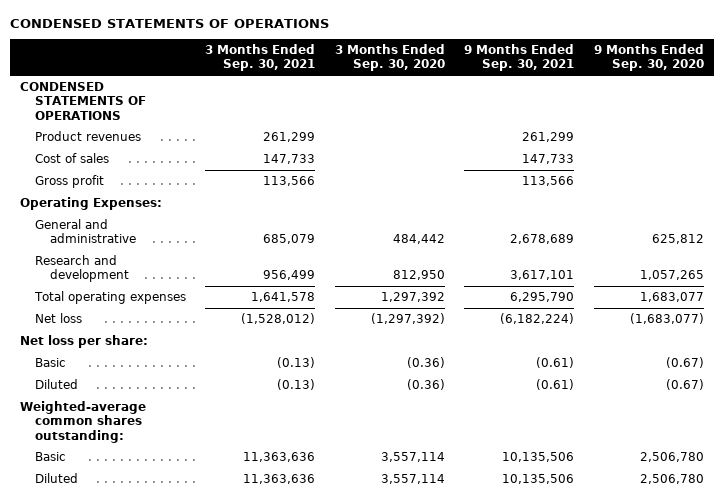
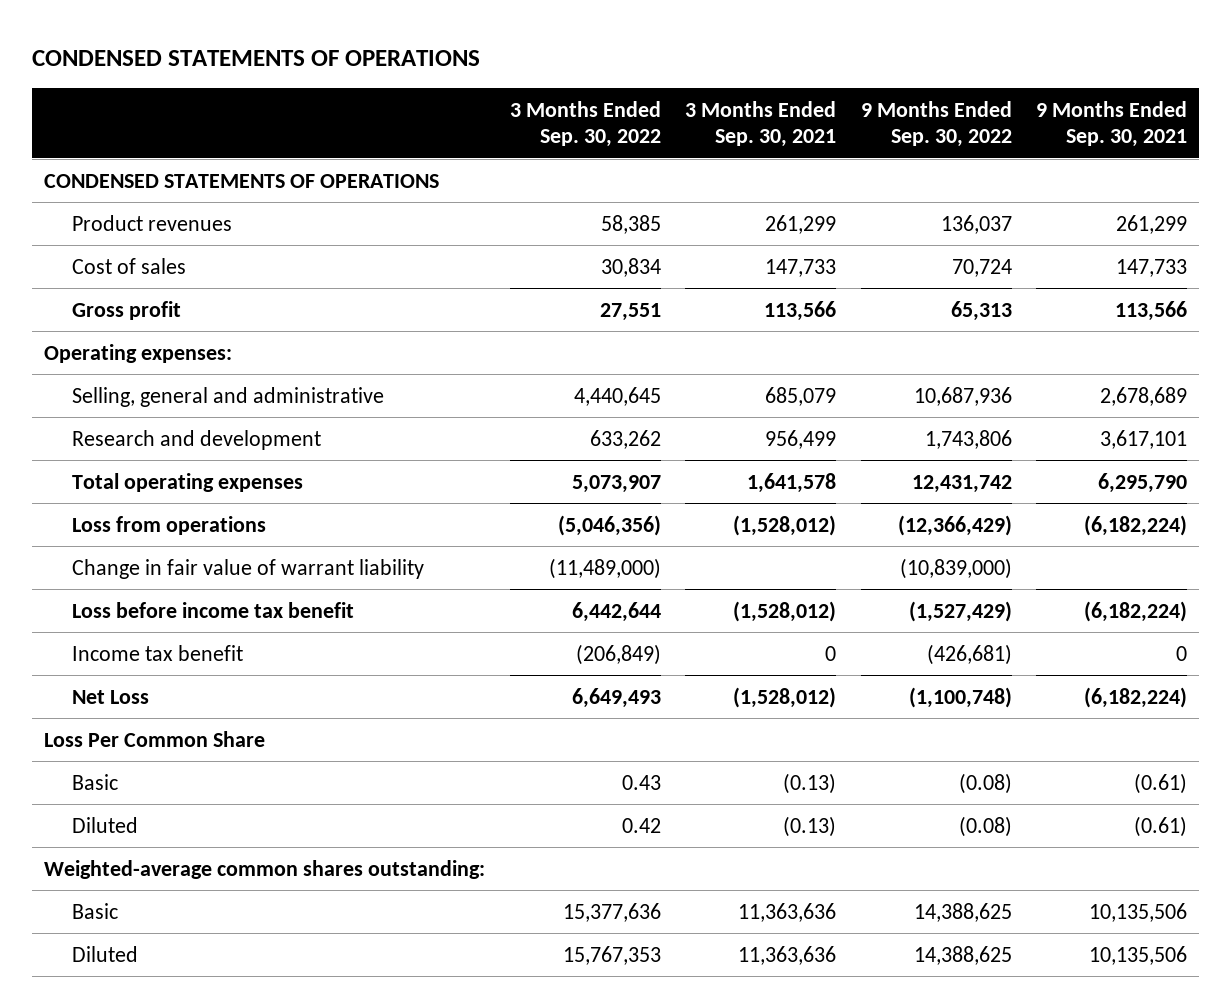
- | 3 Months Ended Sep. 30, 2021 | 3 Months Ended Sep. 30, 2020 | 9 Months Ended Sep. 30, 2021 | 9 Months Ended Sep. 30, 2020
+ | 3 Months Ended Sep. 30, 2022 | 3 Months Ended Sep. 30, 2021 | 9 Months Ended Sep. 30, 2022 | 9 Months Ended Sep. 30, 2021
- Operating Expenses:
- General and administrative | 685,079 | 484,442 | 2,678,689 | 625,812
+ Operating expenses:
+ Selling, general and administrative | 4,440,645 | 685,079 | 10,687,936 | 2,678,689
- Net loss | (1,528,012) | (1,297,392) | (6,182,224) | (1,683,077)
- Net loss per share:
+ Loss from operations | (5,046,356) | (1,528,012) | (12,366,429) | (6,182,224)
+ Change in fair value of warrant liability | (11,489,000) | | (10,839,000) |
+ Loss before income tax benefit | 6,442,644 | (1,528,012) | (1,527,429) | (6,182,224)
+ Income tax benefit | (206,849) | 0 | (426,681) | 0
+ Net Loss | 6,649,493 | (1,528,012) | (1,100,748) | (6,182,224)
+ Loss Per Common Share

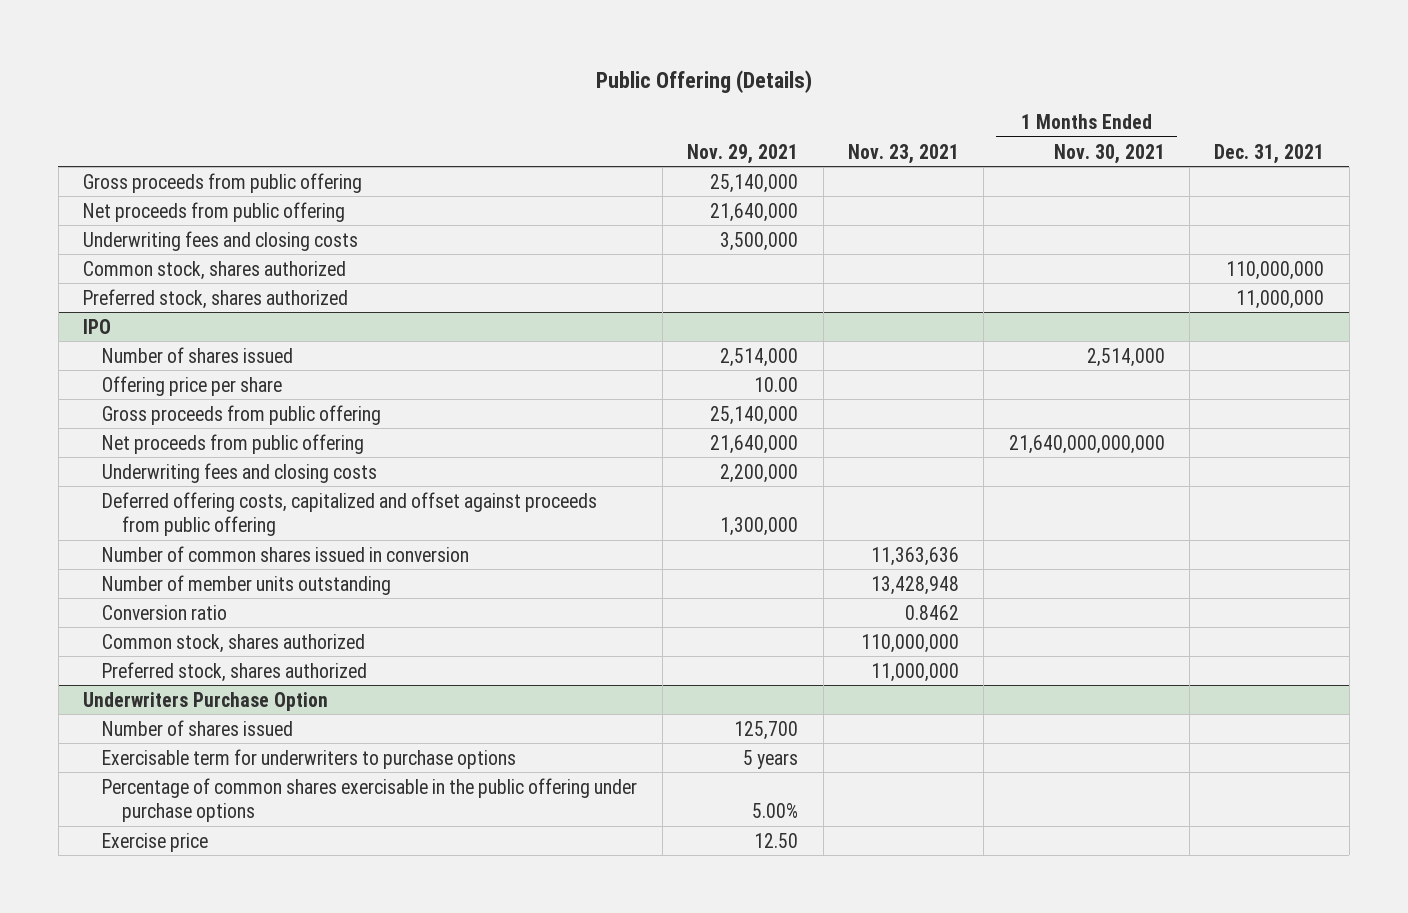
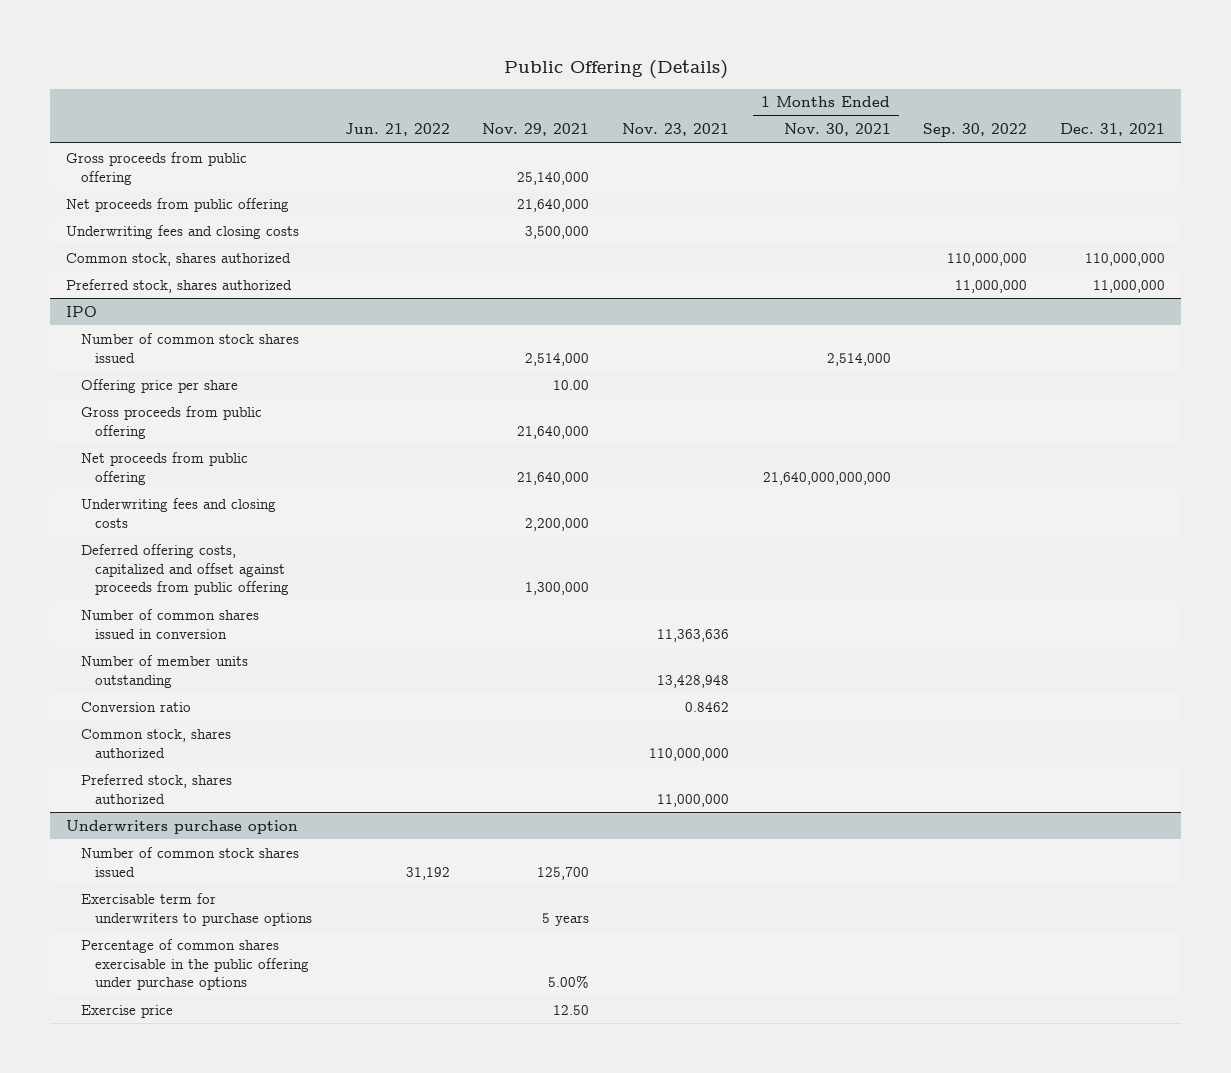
- | Nov. 29, 2021 | Nov. 23, 2021 | 1 Months Ended Nov. 30, 2021 | Dec. 31, 2021
+ | Jun. 21, 2022 | Nov. 29, 2021 | Nov. 23, 2021 | 1 Months Ended Nov. 30, 2021 | Sep. 30, 2022 | Dec. 31, 2021
@ IPO
- Number of shares issued | 2,514,000 | | 2,514,000 |
+ Number of common stock shares issued | | 2,514,000 | | 2,514,000 | |
- Gross proceeds from public offering | 25,140,000 | | |
+ Gross proceeds from public offering | | 21,640,000 | | | |
- Underwriters Purchase Option
- Number of shares issued | 125,700 | | |
+ Underwriters purchase option
+ Number of common stock shares issued | 31,192 | 125,700 | | | |

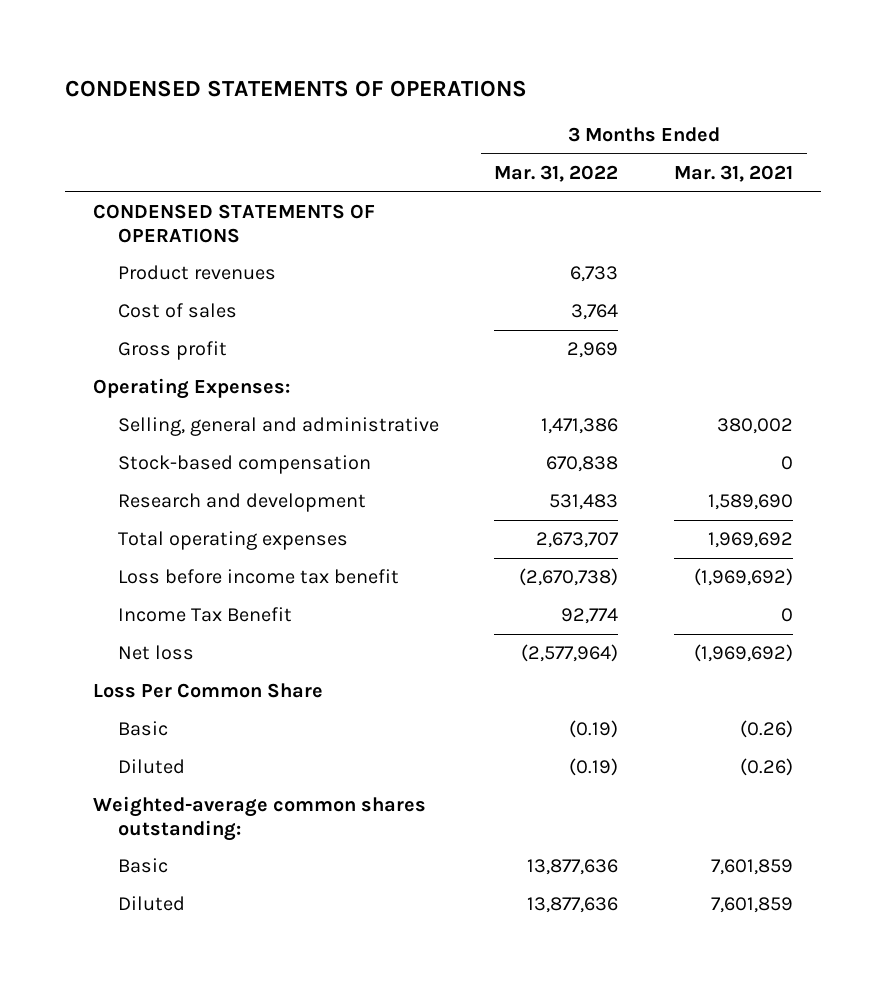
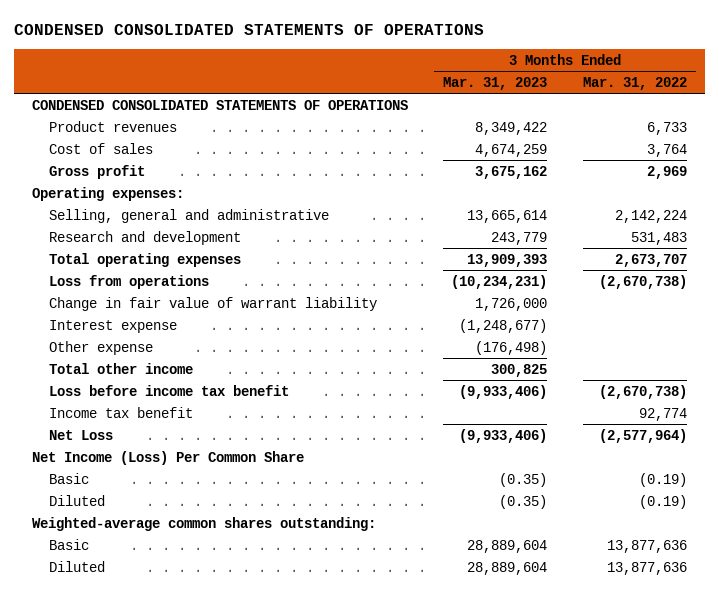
- CONDENSED STATEMENTS OF OPERATIONS
+ CONDENSED CONSOLIDATED STATEMENTS OF OPERATIONS
- | 3 Months Ended Mar. 31, 2022 | 3 Months Ended Mar. 31, 2021
+ | 3 Months Ended Mar. 31, 2023 | 3 Months Ended Mar. 31, 2022
- CONDENSED STATEMENTS OF OPERATIONS
+ CONDENSED CONSOLIDATED STATEMENTS OF OPERATIONS
- Operating Expenses:
- Selling, general and administrative | 1,471,386 | 380,002
- Stock-based compensation | 670,838 | 0
+ Operating expenses:
+ Selling, general and administrative | 13,665,614 | 2,142,224
+ Loss from operations | (10,234,231) | (2,670,738)
+ Change in fair value of warrant liability | 1,726,000 |
+ Interest expense | (1,248,677) |
+ Other expense | (176,498) |
+ Total other income | 300,825 |
- Income Tax Benefit | 92,774 | 0
- Net loss | (2,577,964) | (1,969,692)
- Loss Per Common Share
+ Income tax benefit | | 92,774
+ Net Loss | (9,933,406) | (2,577,964)
+ Net Income (Loss) Per Common Share

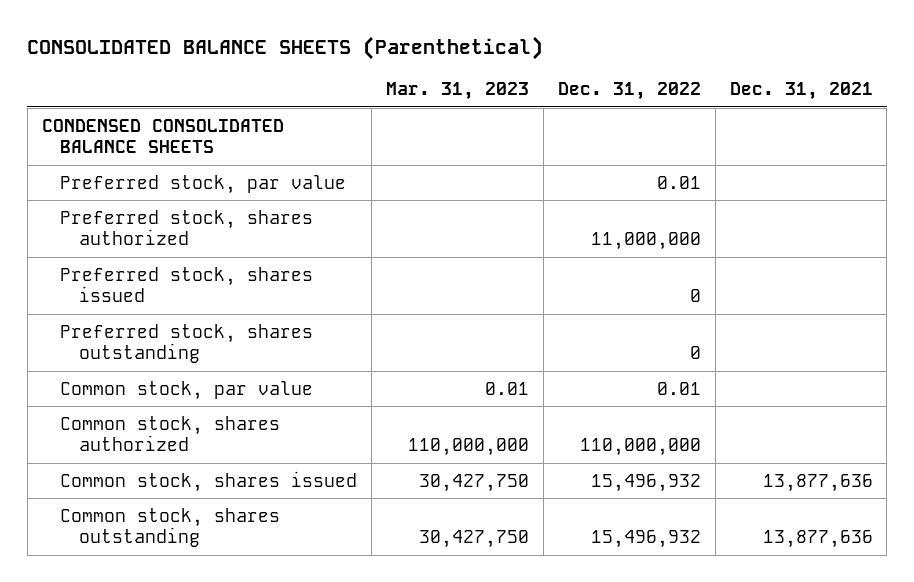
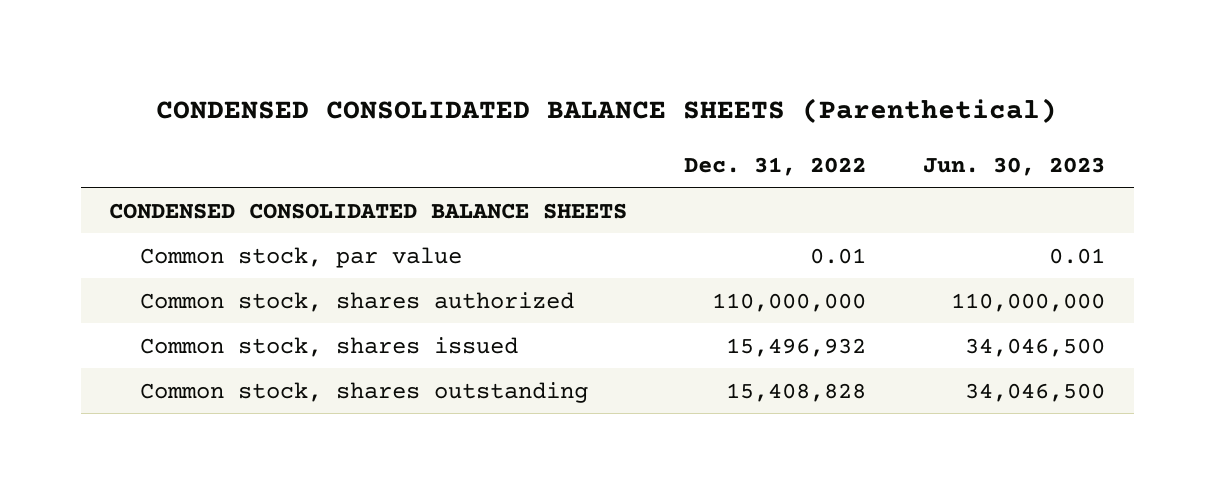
- CONSOLIDATED BALANCE SHEETS (Parenthetical)
+ CONDENSED CONSOLIDATED BALANCE SHEETS (Parenthetical)
- | Mar. 31, 2023 | Dec. 31, 2022 | Dec. 31, 2021
+ | Dec. 31, 2022 | Jun. 30, 2023
- Preferred stock, par value | | 0.01 |
- Preferred stock, shares authorized | | 11,000,000 |
- Preferred stock, shares issued | | 0 |
- Preferred stock, shares outstanding | | 0 |
- Common stock, shares outstanding | 30,427,750 | 15,496,932 | 13,877,636
+ Common stock, shares outstanding | 15,408,828 | 34,046,500

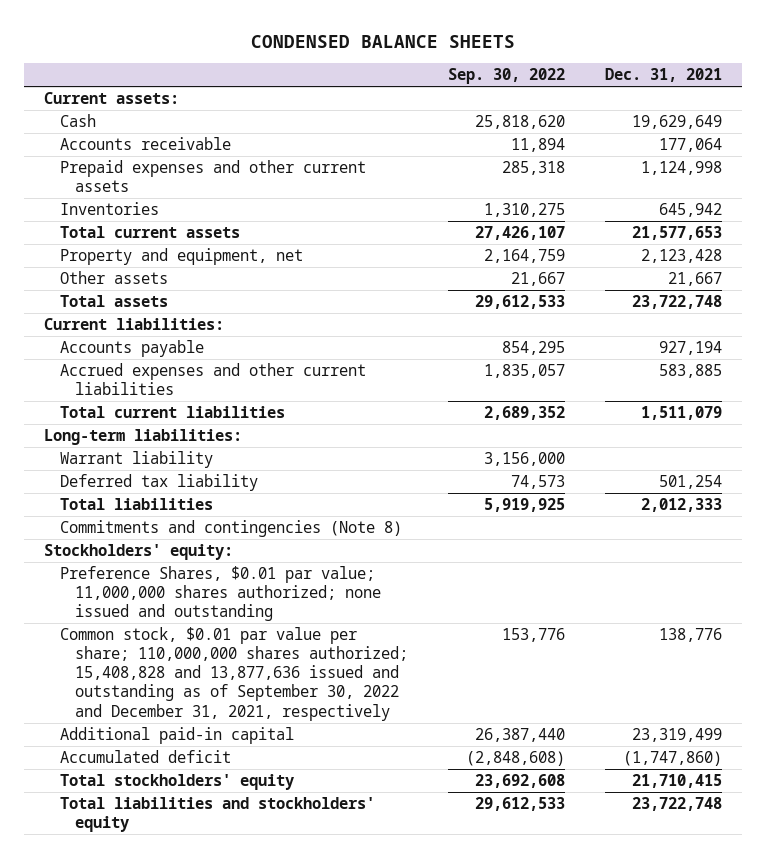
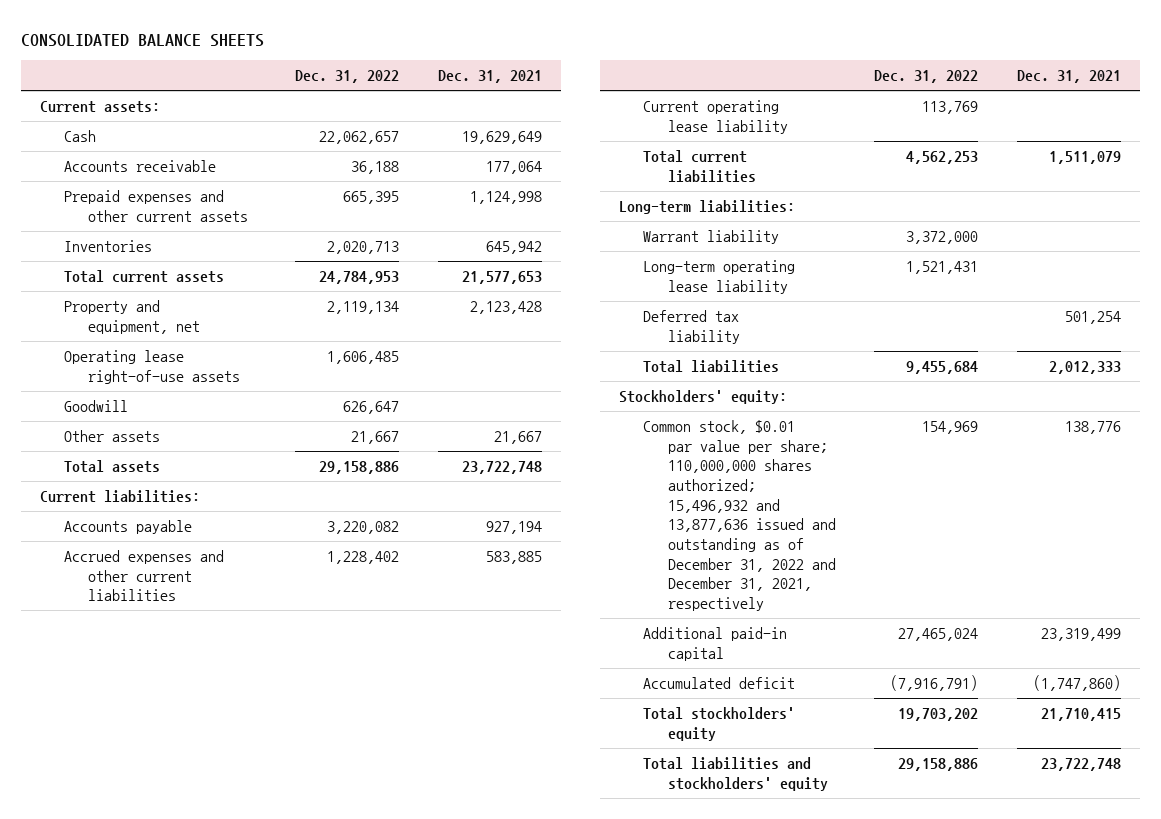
- CONDENSED BALANCE SHEETS
+ CONSOLIDATED BALANCE SHEETS
- | Sep. 30, 2022 | Dec. 31, 2021
+ | Dec. 31, 2022 | Dec. 31, 2021
+ Operating lease right-of-use assets | 1,606,485 |
+ Goodwill | 626,647 |
+ Current operating lease liability | 113,769 |
+ Long-term operating lease liability | 1,521,431 |
- Commitments and contingencies (Note 8)
- Preference Shares, $0.01 par value; 11,000,000 shares authorized; none issued and outstanding
- Common stock, $0.01 par value per share; 110,000,000 shares authorized; 15,408,828 and 13,877,636 issued and outstanding as of September 30, 2022 and December 31, 2021, respectively | 153,776 | 138,776
+ Common stock, $0.01 par value per share; 110,000,000 shares authorized; 15,496,932 and 13,877,636 issued and outstanding as of December 31, 2022 and December 31, 2021, respectively | 154,969 | 138,776

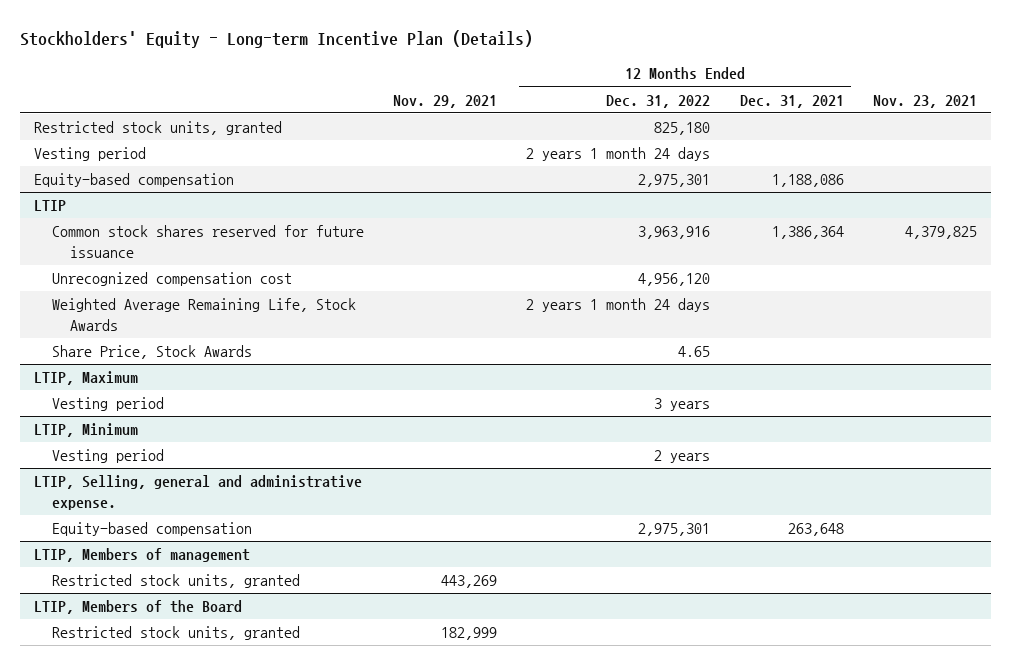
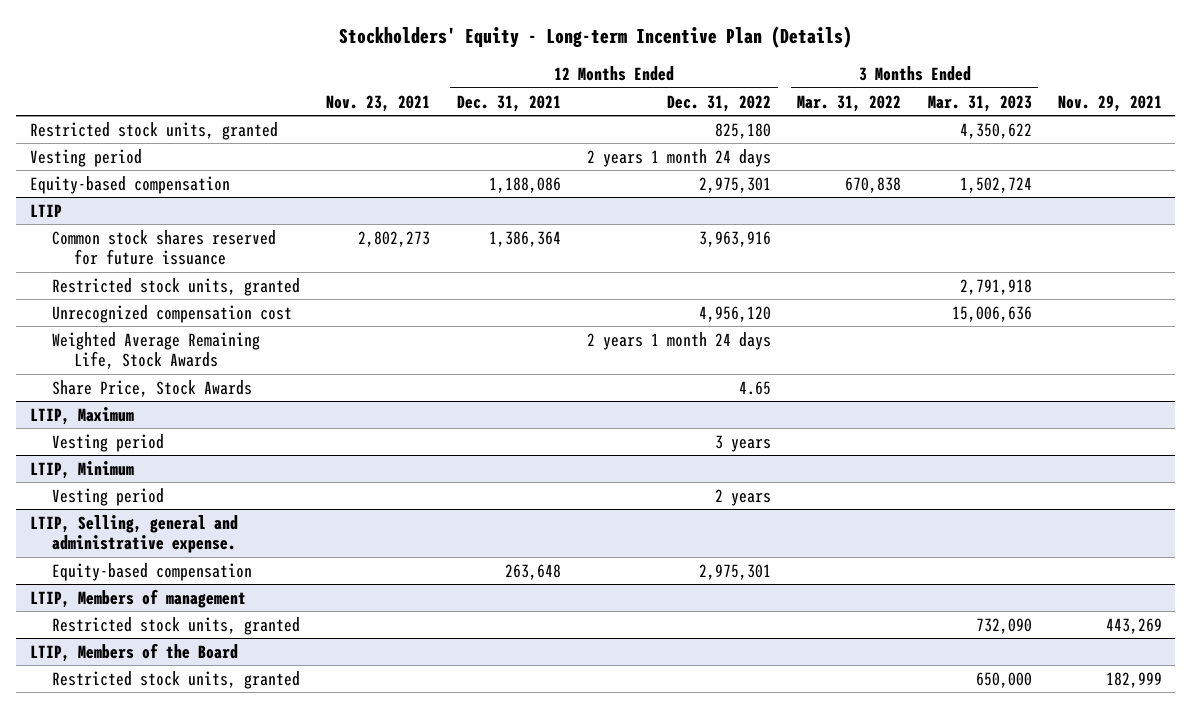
- | Nov. 29, 2021 | 12 Months Ended Dec. 31, 2022 | 12 Months Ended Dec. 31, 2021 | Nov. 23, 2021
+ | Nov. 23, 2021 | 12 Months Ended Dec. 31, 2021 | 12 Months Ended Dec. 31, 2022 | 3 Months Ended Mar. 31, 2022 | 3 Months Ended Mar. 31, 2023 | Nov. 29, 2021
@ LTIP
- Common stock shares reserved for future issuance | | 3,963,916 | 1,386,364 | 4,379,825
+ Common stock shares reserved for future issuance | 2,802,273 | 1,386,364 | 3,963,916 | | |
+ Restricted stock units, granted | | | | | 2,791,918 |

